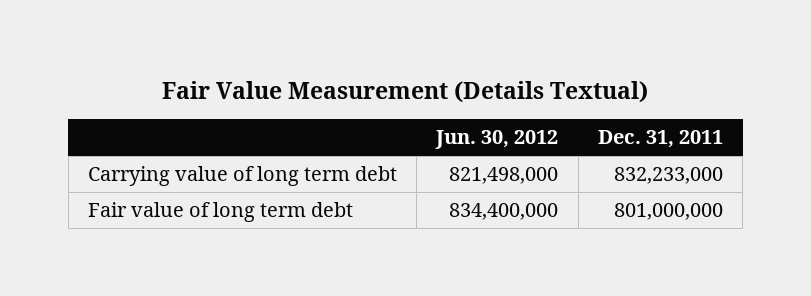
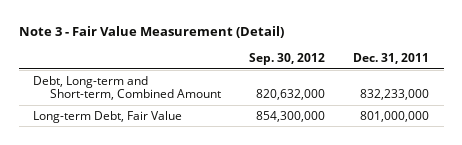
- Fair Value Measurement (Details Textual)
+ Note 3 - Fair Value Measurement (Detail)
- | Jun. 30, 2012 | Dec. 31, 2011
+ | Sep. 30, 2012 | Dec. 31, 2011
- Carrying value of long term debt | 821,498,000 | 832,233,000
- Fair value of long term debt | 834,400,000 | 801,000,000
+ Debt, Long-term and Short-term, Combined Amount | 820,632,000 | 832,233,000
+ Long-term Debt, Fair Value | 854,300,000 | 801,000,000

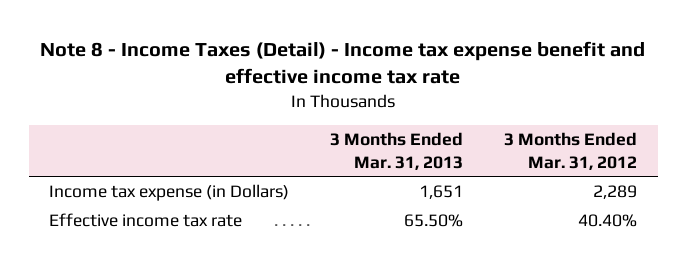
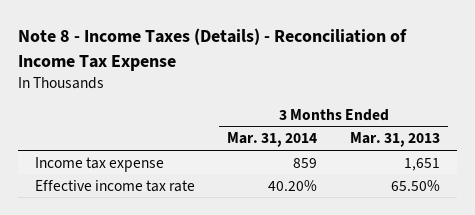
- Note 8 - Income Taxes (Detail) - Income tax expense benefit and effective income tax rate
+ Note 8 - Income Taxes (Details) - Reconciliation of Income Tax Expense
- | 3 Months Ended Mar. 31, 2013 | 3 Months Ended Mar. 31, 2012
+ | 3 Months Ended Mar. 31, 2014 | 3 Months Ended Mar. 31, 2013
- Income tax expense (in Dollars) | 1,651 | 2,289
+ Income tax expense | 859 | 1,651

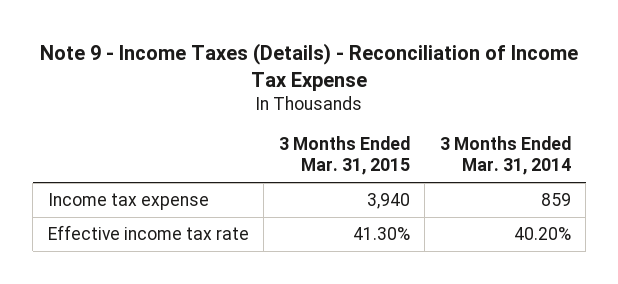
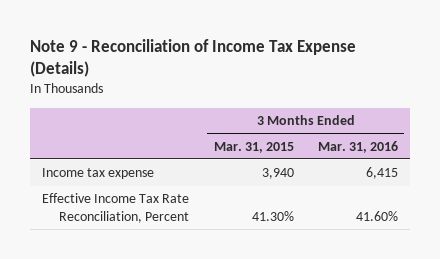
- Note 9 - Income Taxes (Details) - Reconciliation of Income Tax Expense
+ Note 9 - Reconciliation of Income Tax Expense (Details)
- | 3 Months Ended Mar. 31, 2015 | 3 Months Ended Mar. 31, 2014
+ | 3 Months Ended Mar. 31, 2015 | 3 Months Ended Mar. 31, 2016
- Effective income tax rate | 41.30% | 40.20%
+ Effective Income Tax Rate Reconciliation, Percent | 41.30% | 41.60%

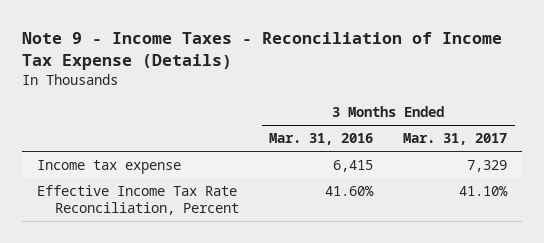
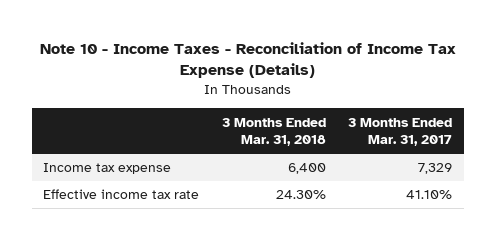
- Note 9 - Income Taxes - Reconciliation of Income Tax Expense (Details)
+ Note 10 - Income Taxes - Reconciliation of Income Tax Expense (Details)
- | 3 Months Ended Mar. 31, 2016 | 3 Months Ended Mar. 31, 2017
+ | 3 Months Ended Mar. 31, 2018 | 3 Months Ended Mar. 31, 2017
- Effective Income Tax Rate Reconciliation, Percent | 41.60% | 41.10%
+ Effective income tax rate | 24.30% | 41.10%

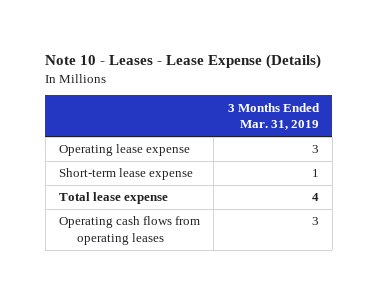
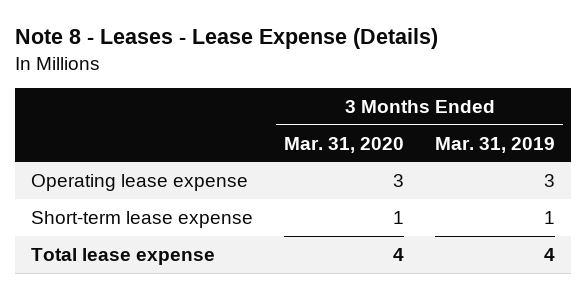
- Note 10 - Leases - Lease Expense (Details)
+ Note 8 - Leases - Lease Expense (Details)
- | 3 Months Ended Mar. 31, 2019
+ | 3 Months Ended Mar. 31, 2020 | 3 Months Ended Mar. 31, 2019
- Operating cash flows from operating leases | 3

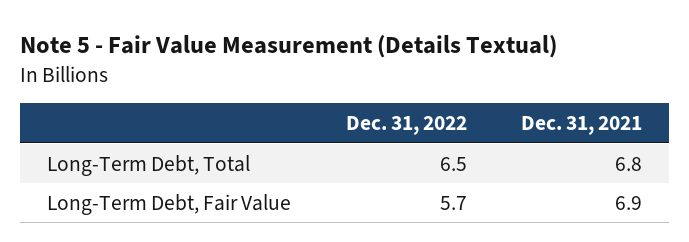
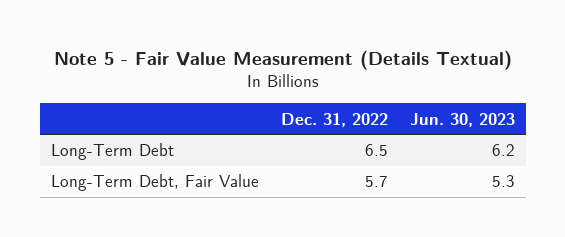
- | Dec. 31, 2022 | Dec. 31, 2021
+ | Dec. 31, 2022 | Jun. 30, 2023
- Long-Term Debt, Total | 6.5 | 6.8
+ Long-Term Debt | 6.5 | 6.2

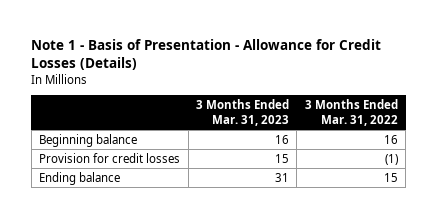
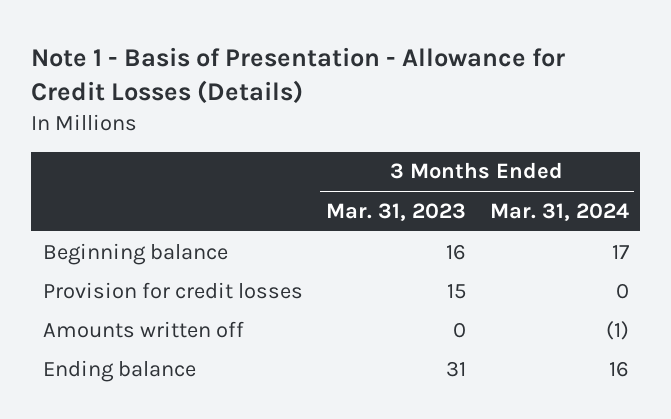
- | 3 Months Ended Mar. 31, 2023 | 3 Months Ended Mar. 31, 2022
+ | 3 Months Ended Mar. 31, 2023 | 3 Months Ended Mar. 31, 2024
+ Amounts written off | 0 | (1)

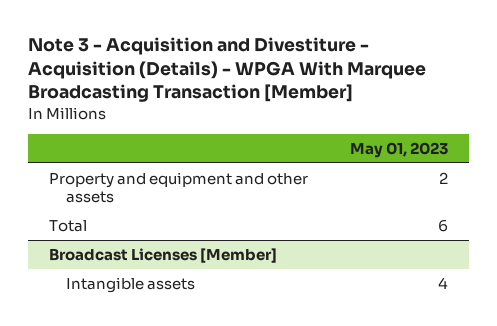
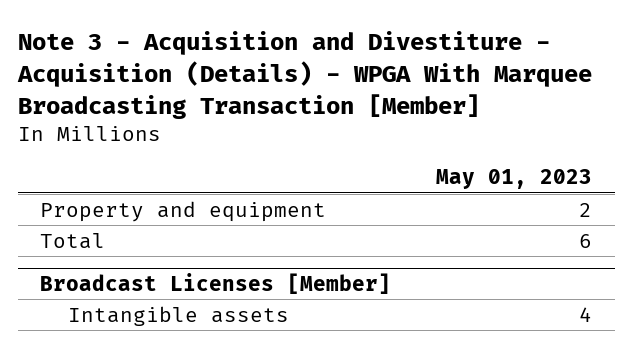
- Property and equipment and other assets | 2
+ Property and equipment | 2

